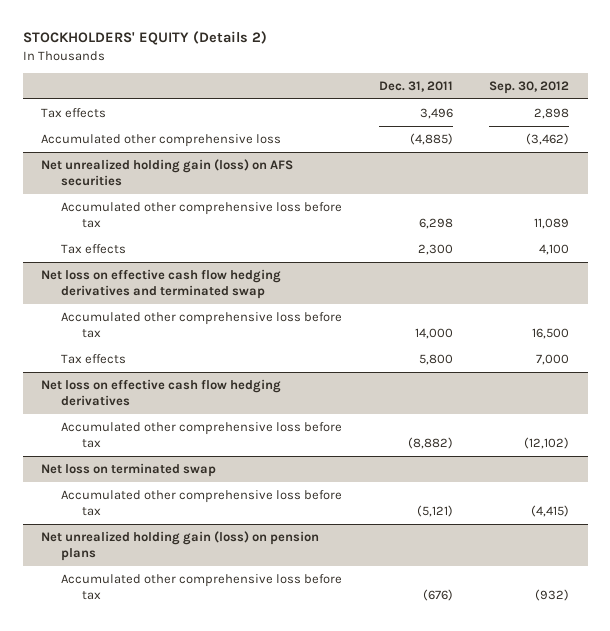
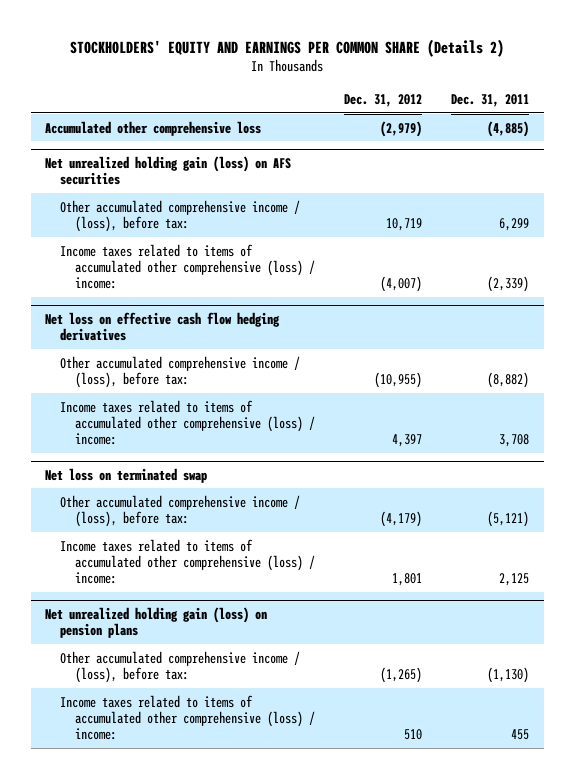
- STOCKHOLDERS' EQUITY (Details 2)
+ STOCKHOLDERS' EQUITY AND EARNINGS PER COMMON SHARE (Details 2)
- | Dec. 31, 2011 | Sep. 30, 2012
+ | Dec. 31, 2012 | Dec. 31, 2011
- Tax effects | 3,496 | 2,898
@ Net unrealized holding gain (loss) on AFS securities
- Accumulated other comprehensive loss before tax | 6,298 | 11,089
- Tax effects | 2,300 | 4,100
- Net loss on effective cash flow hedging derivatives and terminated swap
- Accumulated other comprehensive loss before tax | 14,000 | 16,500
- Tax effects | 5,800 | 7,000
@ Net unrealized holding gain (loss) on AFS securities
+ Other accumulated comprehensive income / (loss), before tax: | 10,719 | 6,299
+ Income taxes related to items of accumulated other comprehensive (loss) / income: | (4,007) | (2,339)
@ Net loss on effective cash flow hedging derivatives
- Accumulated other comprehensive loss before tax | (8,882) | (12,102)
+ Other accumulated comprehensive income / (loss), before tax: | (10,955) | (8,882)
+ Income taxes related to items of accumulated other comprehensive (loss) / income: | 4,397 | 3,708
@ Net loss on terminated swap
- Accumulated other comprehensive loss before tax | (5,121) | (4,415)
+ Other accumulated comprehensive income / (loss), before tax: | (4,179) | (5,121)
+ Income taxes related to items of accumulated other comprehensive (loss) / income: | 1,801 | 2,125
@ Net unrealized holding gain (loss) on pension plans
- Accumulated other comprehensive loss before tax | (676) | (932)
+ Other accumulated comprehensive income / (loss), before tax: | (1,265) | (1,130)
+ Income taxes related to items of accumulated other comprehensive (loss) / income: | 510 | 455

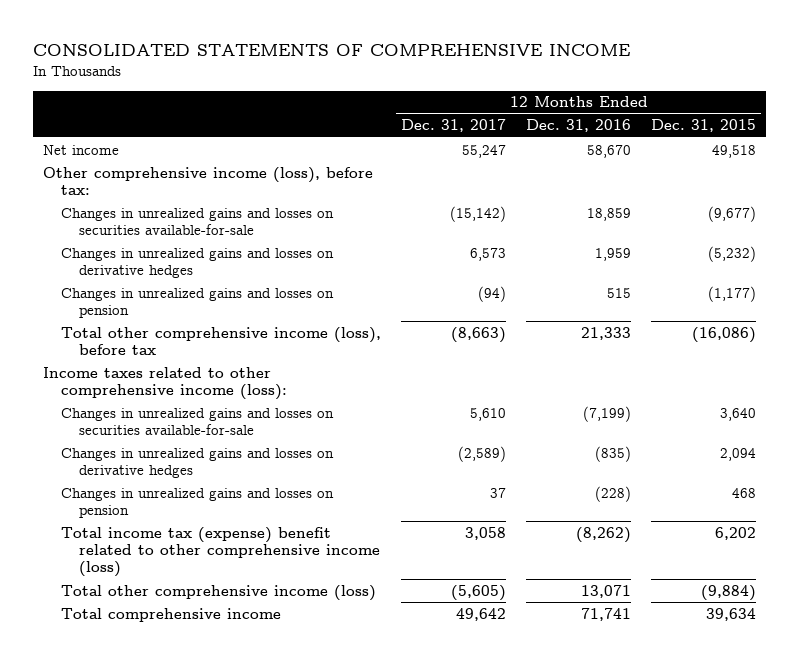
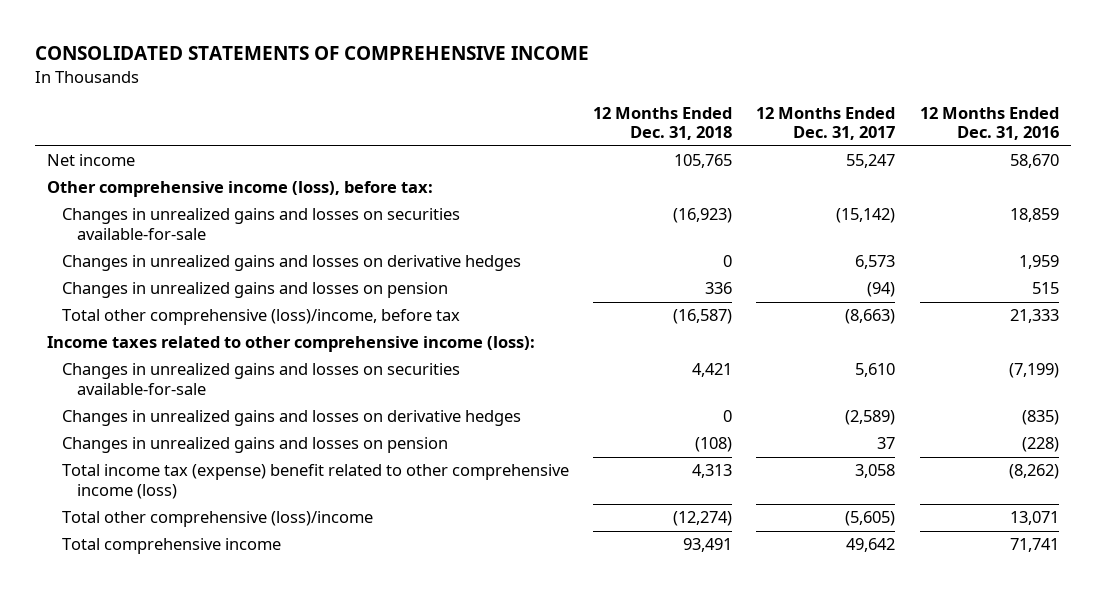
- | 12 Months Ended Dec. 31, 2017 | 12 Months Ended Dec. 31, 2016 | 12 Months Ended Dec. 31, 2015
+ | 12 Months Ended Dec. 31, 2018 | 12 Months Ended Dec. 31, 2017 | 12 Months Ended Dec. 31, 2016
- Total other comprehensive income (loss), before tax | (8,663) | 21,333 | (16,086)
+ Total other comprehensive (loss)/income, before tax | (16,587) | (8,663) | 21,333
- Total other comprehensive income (loss) | (5,605) | 13,071 | (9,884)
+ Total other comprehensive (loss)/income | (12,274) | (5,605) | 13,071

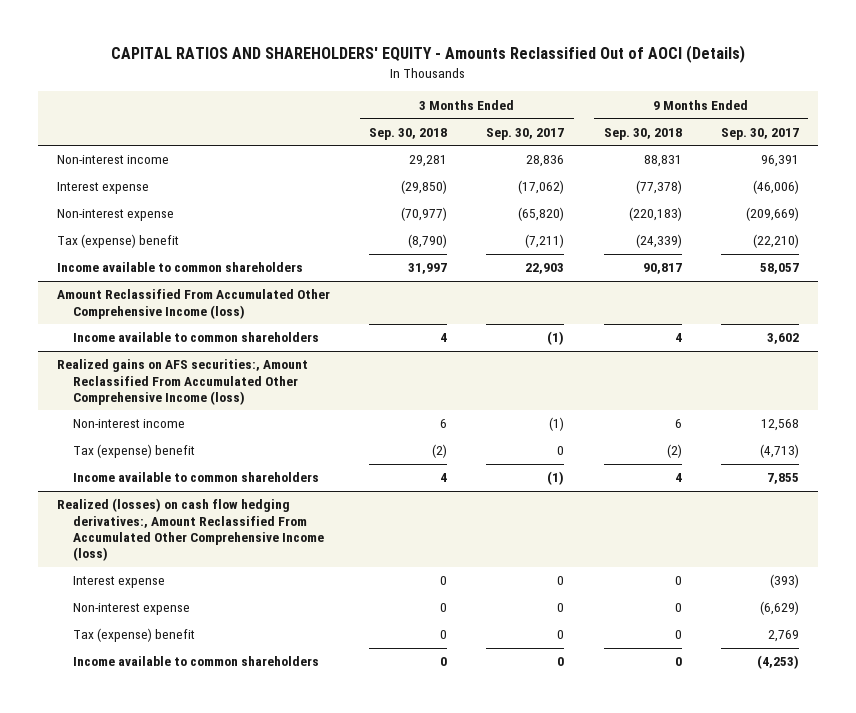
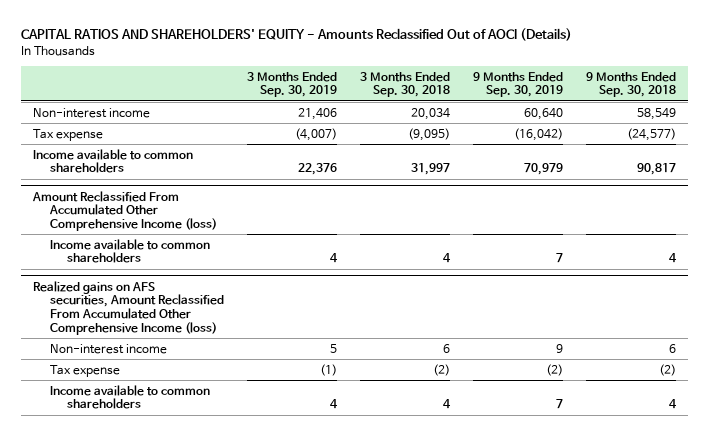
- | 3 Months Ended Sep. 30, 2018 | 3 Months Ended Sep. 30, 2017 | 9 Months Ended Sep. 30, 2018 | 9 Months Ended Sep. 30, 2017
+ | 3 Months Ended Sep. 30, 2019 | 3 Months Ended Sep. 30, 2018 | 9 Months Ended Sep. 30, 2019 | 9 Months Ended Sep. 30, 2018
- Non-interest income | 29,281 | 28,836 | 88,831 | 96,391
- Interest expense | (29,850) | (17,062) | (77,378) | (46,006)
- Non-interest expense | (70,977) | (65,820) | (220,183) | (209,669)
- Tax (expense) benefit | (8,790) | (7,211) | (24,339) | (22,210)
+ Non-interest income | 21,406 | 20,034 | 60,640 | 58,549
+ Tax expense | (4,007) | (9,095) | (16,042) | (24,577)
- Realized gains on AFS securities:, Amount Reclassified From Accumulated Other Comprehensive Income (loss)
+ Realized gains on AFS securities, Amount Reclassified From Accumulated Other Comprehensive Income (loss)
- Tax (expense) benefit | (2) | 0 | (2) | (4,713)
+ Tax expense | (1) | (2) | (2) | (2)
- Realized (losses) on cash flow hedging derivatives:, Amount Reclassified From Accumulated Other Comprehensive Income (loss)
- Interest expense | 0 | 0 | 0 | (393)
- Non-interest expense | 0 | 0 | 0 | (6,629)
- Tax (expense) benefit | 0 | 0 | 0 | 2,769
- Income available to common shareholders | 0 | 0 | 0 | (4,253)

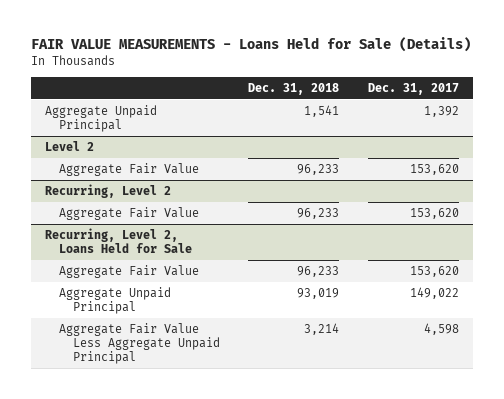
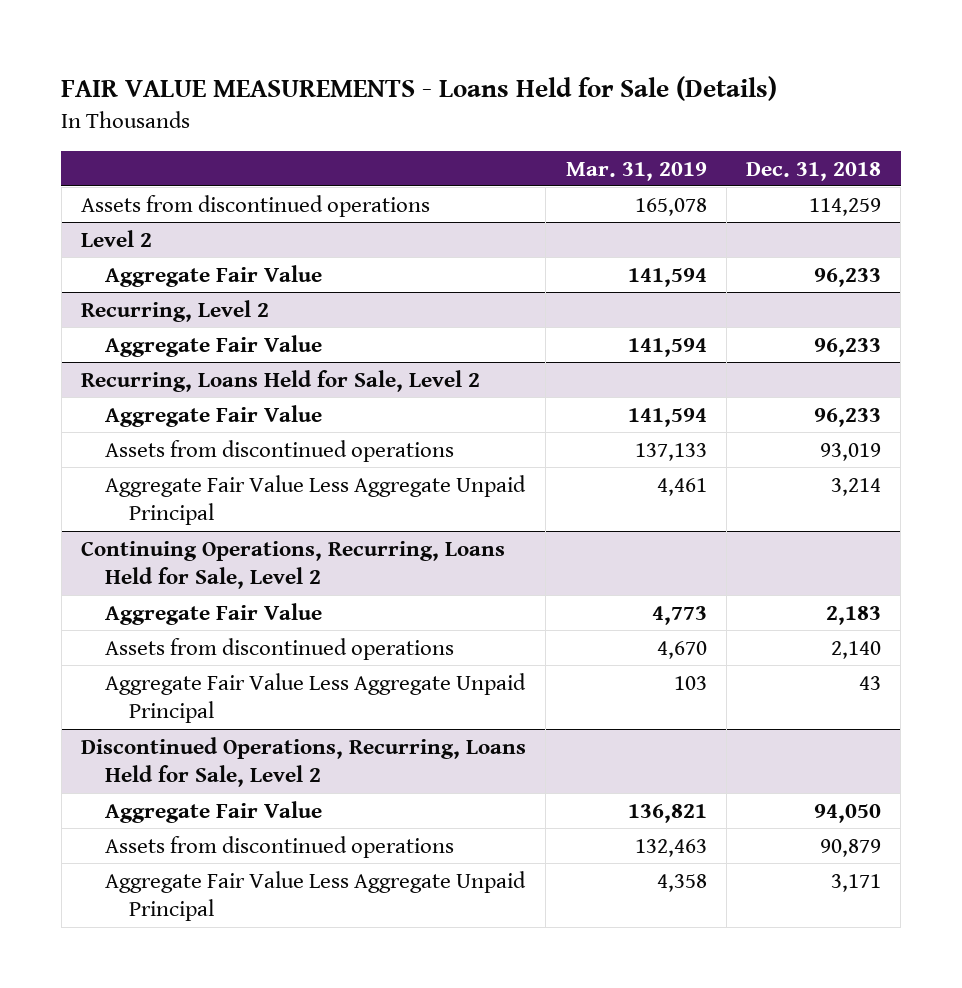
- | Dec. 31, 2018 | Dec. 31, 2017
+ | Mar. 31, 2019 | Dec. 31, 2018
- Aggregate Unpaid Principal | 1,541 | 1,392
+ Assets from discontinued operations | 165,078 | 114,259
- Recurring, Level 2, Loans Held for Sale
+ Recurring, Loans Held for Sale, Level 2
- Aggregate Unpaid Principal | 93,019 | 149,022
+ Assets from discontinued operations | 137,133 | 93,019
+ Continuing Operations, Recurring, Loans Held for Sale, Level 2
+ Aggregate Fair Value | 4,773 | 2,183
+ Assets from discontinued operations | 4,670 | 2,140
+ Aggregate Fair Value Less Aggregate Unpaid Principal | 103 | 43
+ Discontinued Operations, Recurring, Loans Held for Sale, Level 2
+ Aggregate Fair Value | 136,821 | 94,050
+ Assets from discontinued operations | 132,463 | 90,879
+ Aggregate Fair Value Less Aggregate Unpaid Principal | 4,358 | 3,171

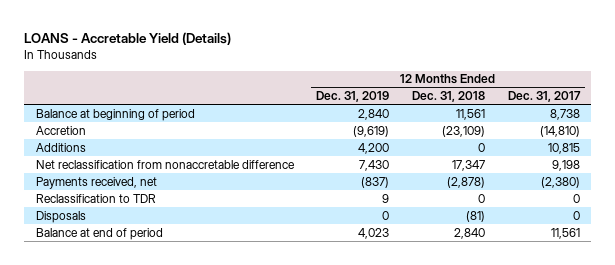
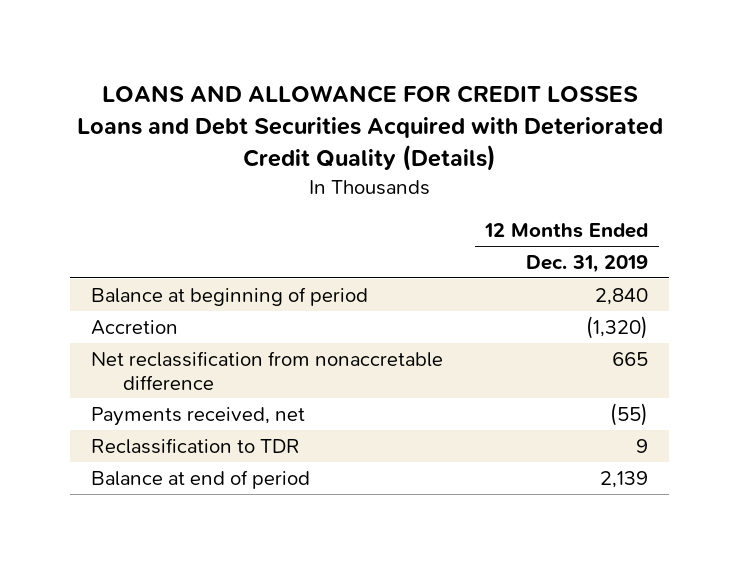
- LOANS - Accretable Yield (Details)
+ LOANS AND ALLOWANCE FOR CREDIT LOSSES Loans and Debt Securities Acquired with Deteriorated Credit Quality (Details)
- | 12 Months Ended Dec. 31, 2019 | 12 Months Ended Dec. 31, 2018 | 12 Months Ended Dec. 31, 2017
+ | 12 Months Ended Dec. 31, 2019
- Accretion | (9,619) | (23,109) | (14,810)
- Additions | 4,200 | 0 | 10,815
- Net reclassification from nonaccretable difference | 7,430 | 17,347 | 9,198
- Payments received, net | (837) | (2,878) | (2,380)
+ Accretion | (1,320)
+ Net reclassification from nonaccretable difference | 665
+ Payments received, net | (55)
- Disposals | 0 | (81) | 0
- Balance at end of period | 4,023 | 2,840 | 11,561
+ Balance at end of period | 2,139

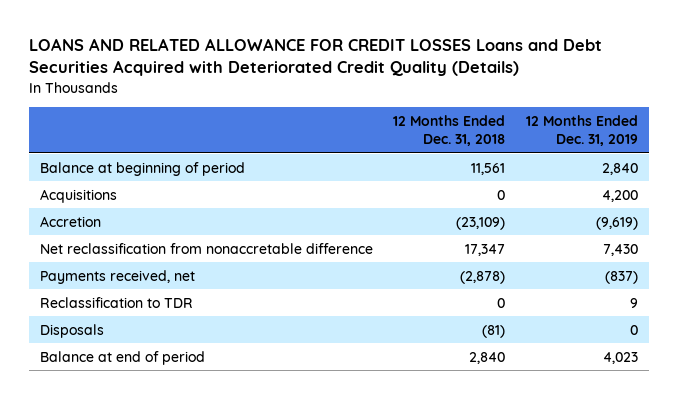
- LOANS AND ALLOWANCE FOR CREDIT LOSSES Loans and Debt Securities Acquired with Deteriorated Credit Quality (Details)
+ LOANS AND RELATED ALLOWANCE FOR CREDIT LOSSES Loans and Debt Securities Acquired with Deteriorated Credit Quality (Details)
- | 12 Months Ended Dec. 31, 2019
+ | 12 Months Ended Dec. 31, 2018 | 12 Months Ended Dec. 31, 2019
- Accretion | (1,320)
- Net reclassification from nonaccretable difference | 665
- Payments received, net | (55)
+ Acquisitions | 0 | 4,200
+ Accretion | (23,109) | (9,619)
+ Net reclassification from nonaccretable difference | 17,347 | 7,430
+ Payments received, net | (2,878) | (837)
- Balance at end of period | 2,139
+ Disposals | (81) | 0
+ Balance at end of period | 2,840 | 4,023

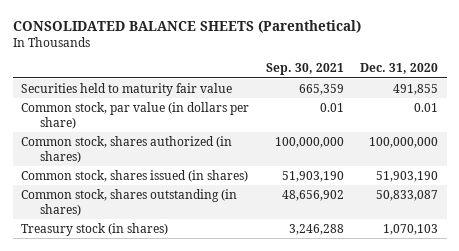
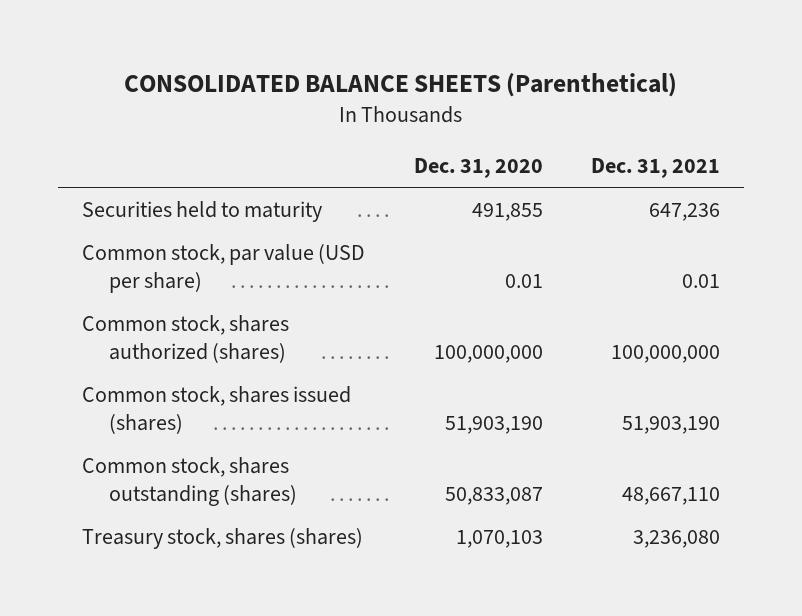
- | Sep. 30, 2021 | Dec. 31, 2020
+ | Dec. 31, 2020 | Dec. 31, 2021
- Securities held to maturity fair value | 665,359 | 491,855
- Common stock, par value (in dollars per share) | 0.01 | 0.01
- Common stock, shares authorized (in shares) | 100,000,000 | 100,000,000
- Common stock, shares issued (in shares) | 51,903,190 | 51,903,190
- Common stock, shares outstanding (in shares) | 48,656,902 | 50,833,087
- Treasury stock (in shares) | 3,246,288 | 1,070,103
+ Securities held to maturity | 491,855 | 647,236
+ Common stock, par value (USD per share) | 0.01 | 0.01
+ Common stock, shares authorized (shares) | 100,000,000 | 100,000,000
+ Common stock, shares issued (shares) | 51,903,190 | 51,903,190
+ Common stock, shares outstanding (shares) | 50,833,087 | 48,667,110
+ Treasury stock, shares (shares) | 1,070,103 | 3,236,080

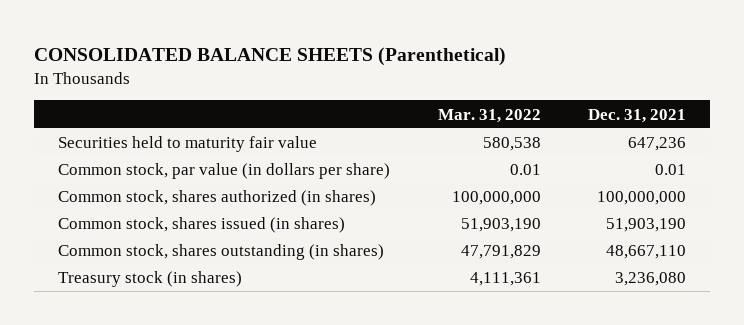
- | Dec. 31, 2020 | Dec. 31, 2021
+ | Mar. 31, 2022 | Dec. 31, 2021
- Securities held to maturity | 491,855 | 647,236
- Common stock, par value (USD per share) | 0.01 | 0.01
- Common stock, shares authorized (shares) | 100,000,000 | 100,000,000
- Common stock, shares issued (shares) | 51,903,190 | 51,903,190
- Common stock, shares outstanding (shares) | 50,833,087 | 48,667,110
- Treasury stock, shares (shares) | 1,070,103 | 3,236,080
+ Securities held to maturity fair value | 580,538 | 647,236
+ Common stock, par value (in dollars per share) | 0.01 | 0.01
+ Common stock, shares authorized (in shares) | 100,000,000 | 100,000,000
+ Common stock, shares issued (in shares) | 51,903,190 | 51,903,190
+ Common stock, shares outstanding (in shares) | 47,791,829 | 48,667,110
+ Treasury stock (in shares) | 4,111,361 | 3,236,080

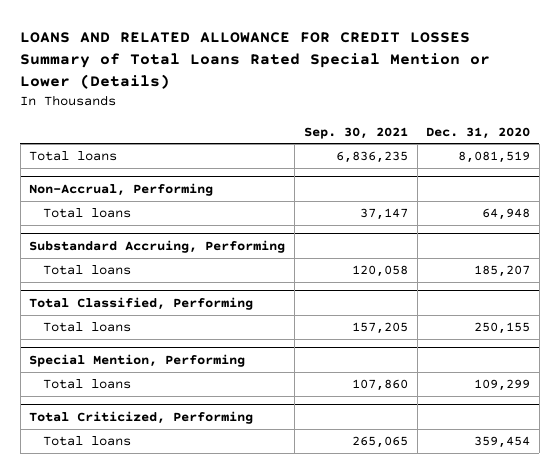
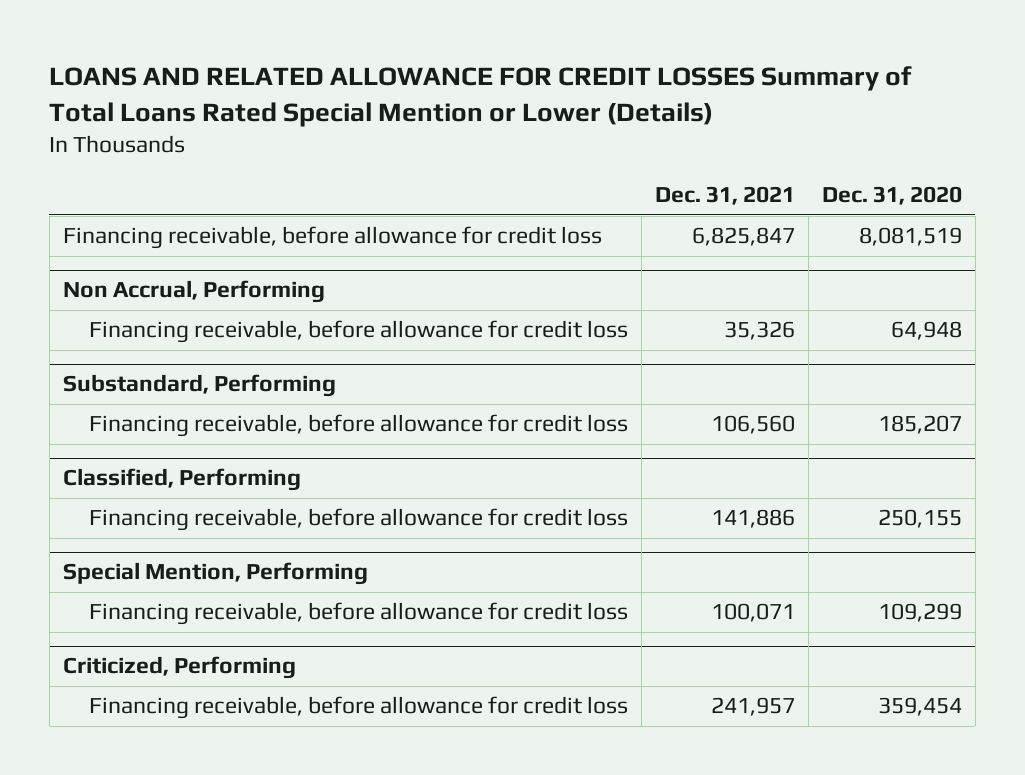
- | Sep. 30, 2021 | Dec. 31, 2020
+ | Dec. 31, 2021 | Dec. 31, 2020
- Total loans | 6,836,235 | 8,081,519
- Non-Accrual, Performing
- Total loans | 37,147 | 64,948
- Substandard Accruing, Performing
- Total loans | 120,058 | 185,207
- Total Classified, Performing
- Total loans | 157,205 | 250,155
+ Financing receivable, before allowance for credit loss | 6,825,847 | 8,081,519
+ Non Accrual, Performing
+ Financing receivable, before allowance for credit loss | 35,326 | 64,948
+ Substandard, Performing
+ Financing receivable, before allowance for credit loss | 106,560 | 185,207
+ Classified, Performing
+ Financing receivable, before allowance for credit loss | 141,886 | 250,155
@ Special Mention, Performing
- Total loans | 107,860 | 109,299
- Total Criticized, Performing
- Total loans | 265,065 | 359,454
@ Special Mention, Performing
+ Financing receivable, before allowance for credit loss | 100,071 | 109,299
+ Criticized, Performing
+ Financing receivable, before allowance for credit loss | 241,957 | 359,454

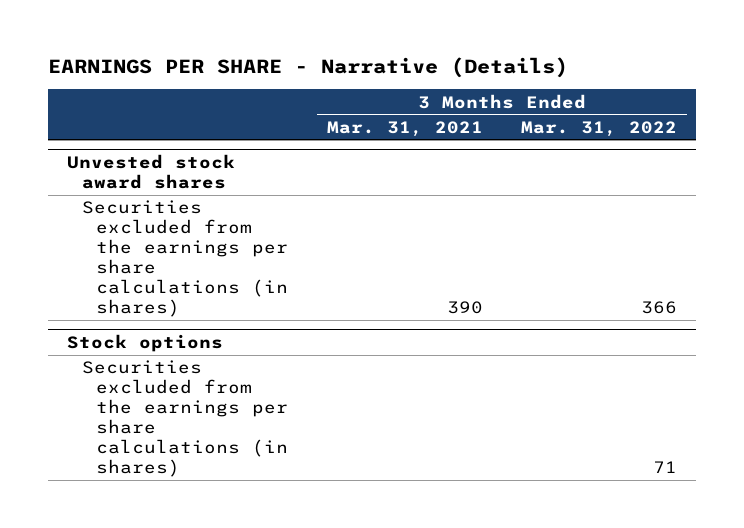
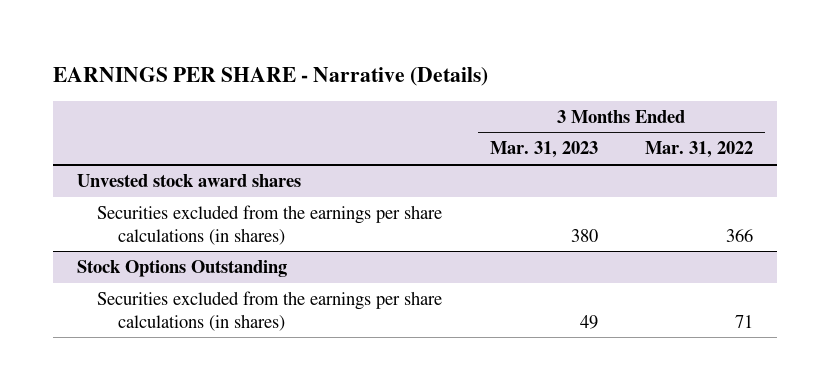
- | 3 Months Ended Mar. 31, 2021 | 3 Months Ended Mar. 31, 2022
+ | 3 Months Ended Mar. 31, 2023 | 3 Months Ended Mar. 31, 2022
- Stock options
+ Stock Options Outstanding

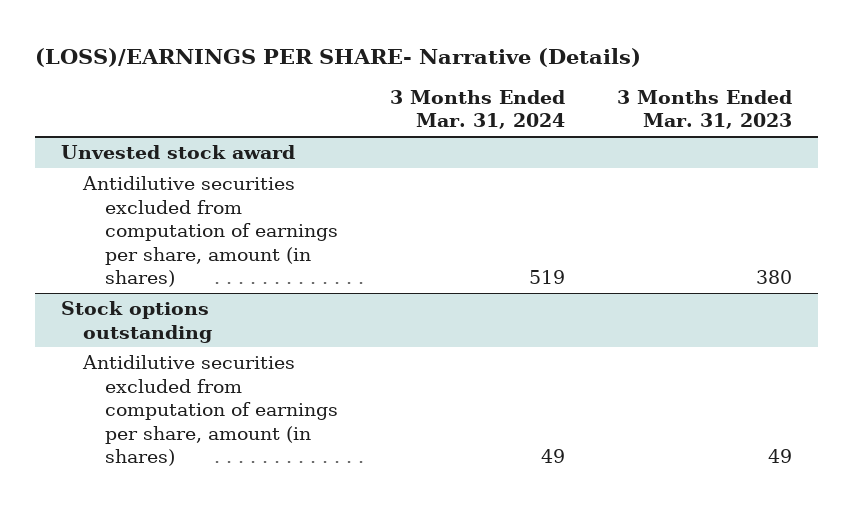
- EARNINGS PER SHARE - Narrative (Details)
+ (LOSS)/EARNINGS PER SHARE- Narrative (Details)
- | 3 Months Ended Mar. 31, 2023 | 3 Months Ended Mar. 31, 2022
+ | 3 Months Ended Mar. 31, 2024 | 3 Months Ended Mar. 31, 2023
- Unvested stock award shares
- Securities excluded from the earnings per share calculations (in shares) | 380 | 366
- Stock Options Outstanding
- Securities excluded from the earnings per share calculations (in shares) | 49 | 71
+ Unvested stock award
+ Antidilutive securities excluded from computation of earnings per share, amount (in shares) | 519 | 380
+ Stock options outstanding
+ Antidilutive securities excluded from computation of earnings per share, amount (in shares) | 49 | 49

